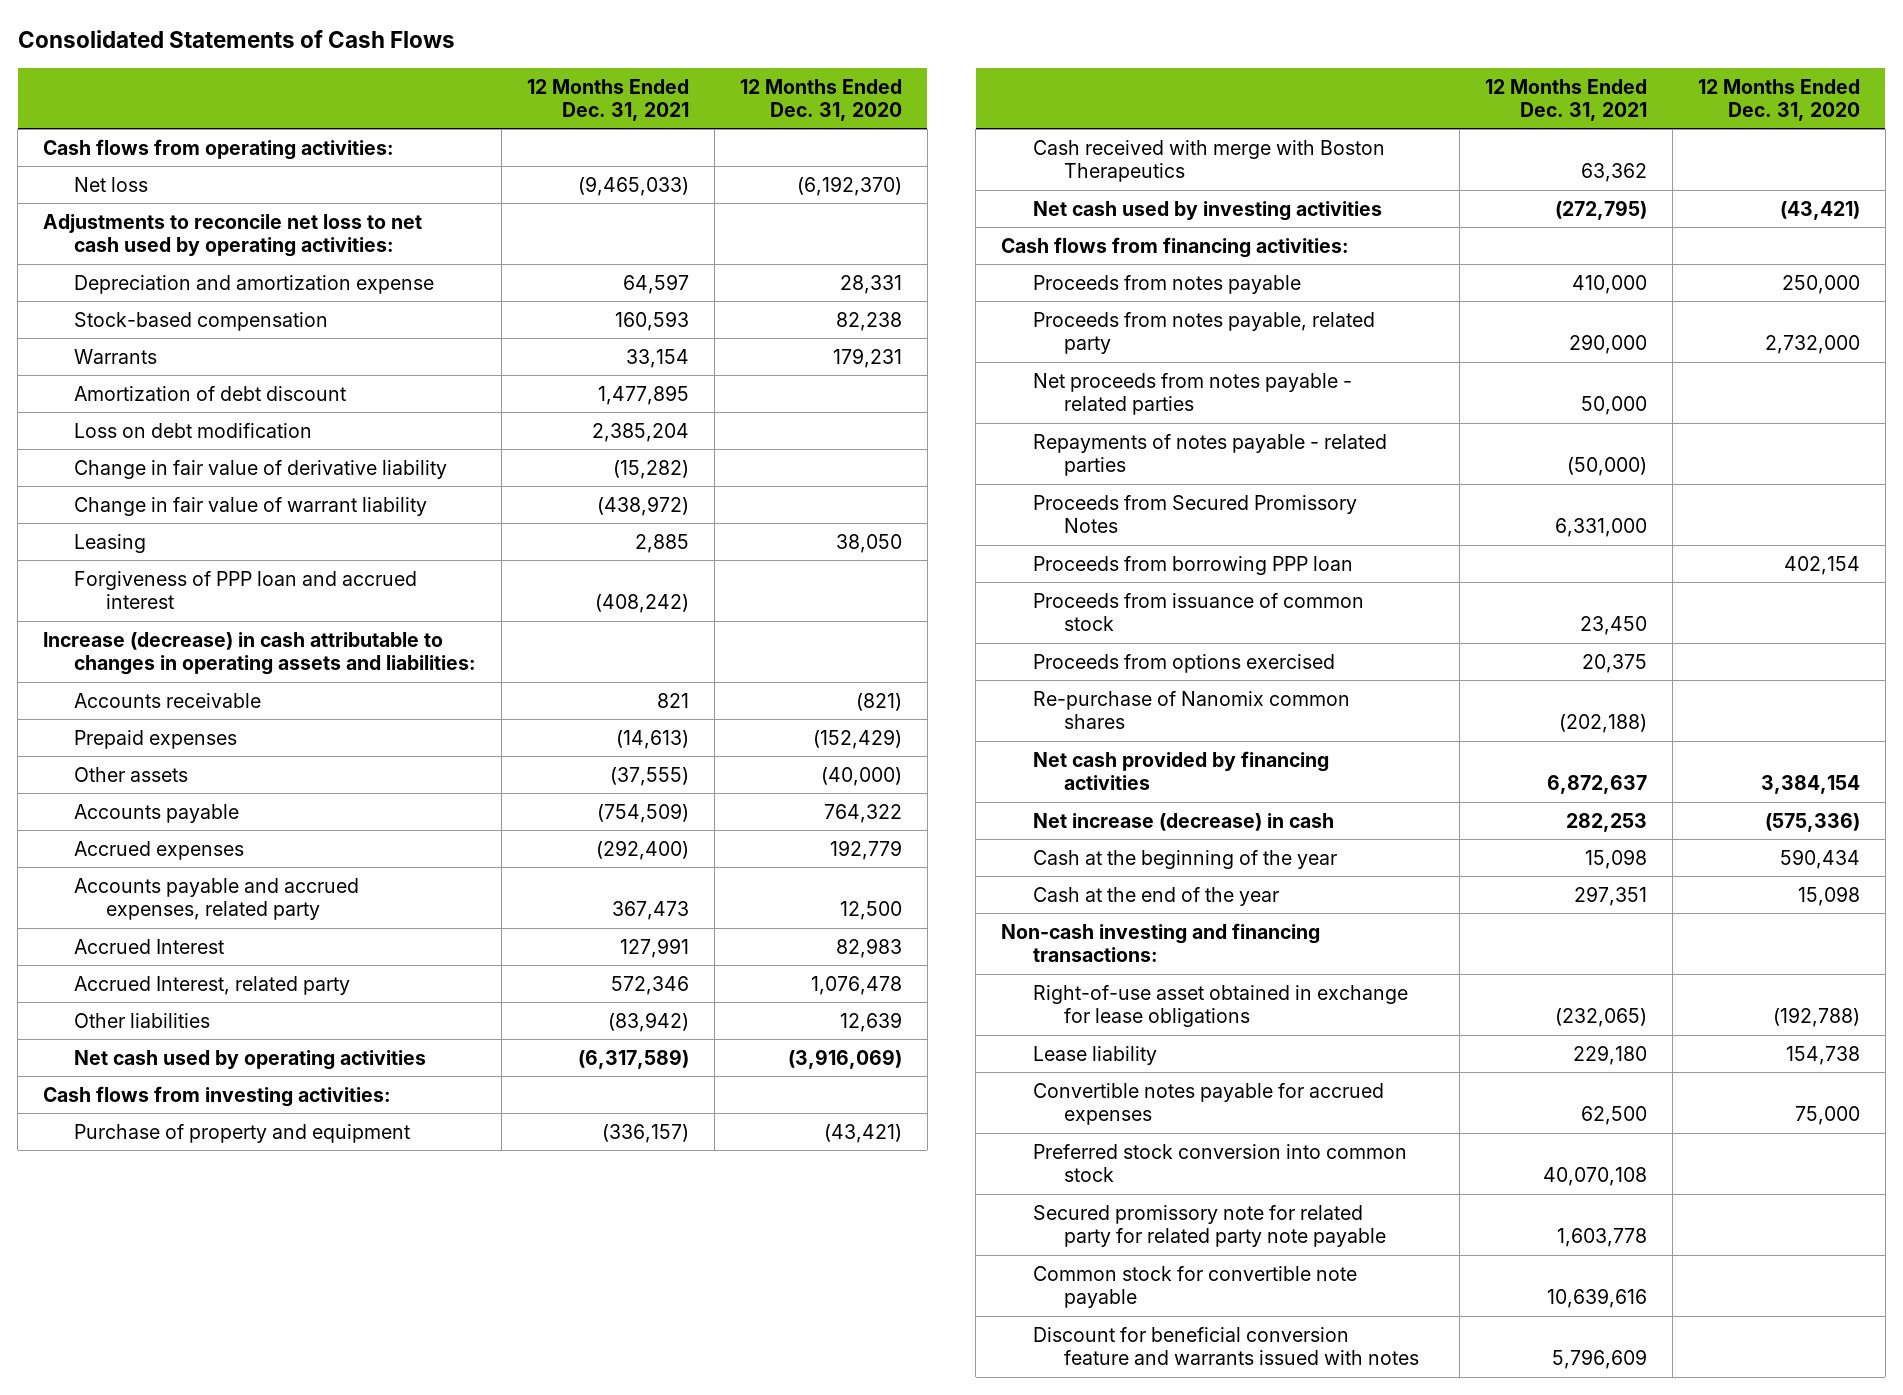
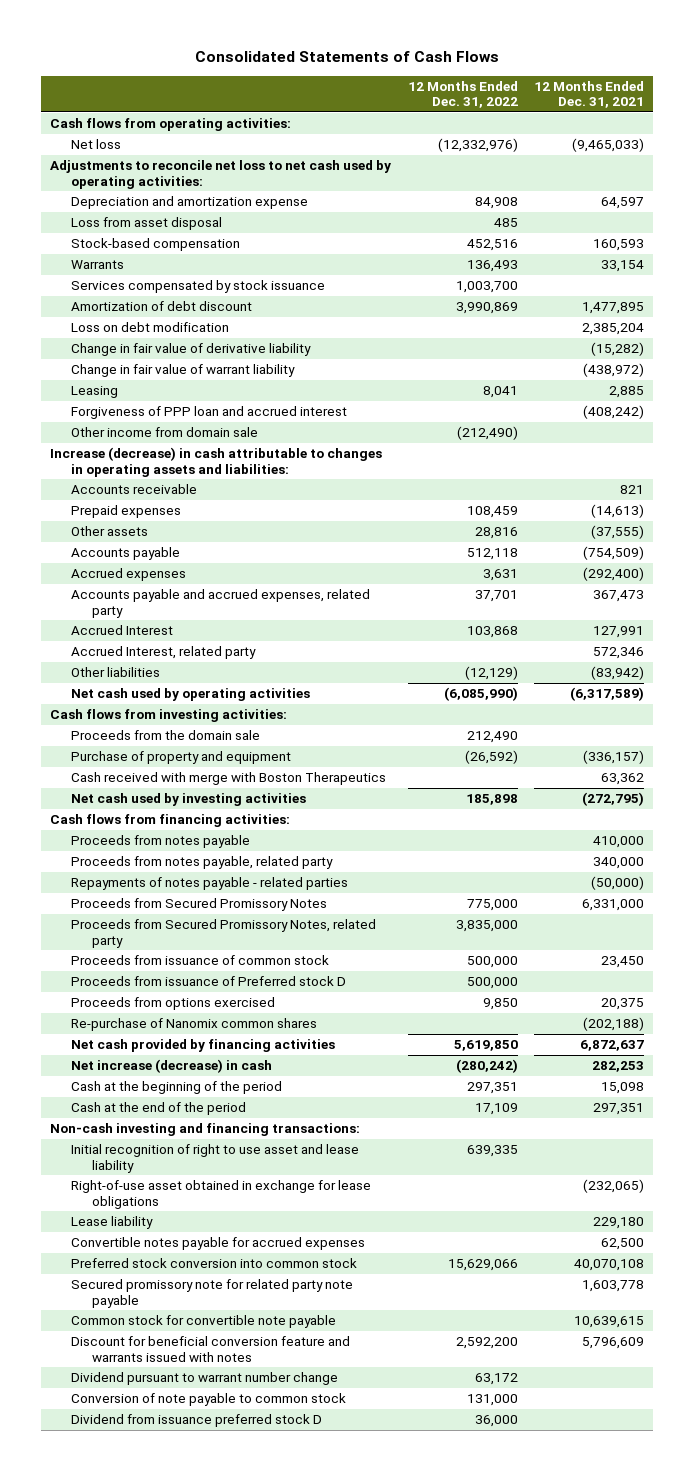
- | 12 Months Ended Dec. 31, 2021 | 12 Months Ended Dec. 31, 2020
+ | 12 Months Ended Dec. 31, 2022 | 12 Months Ended Dec. 31, 2021
+ Loss from asset disposal | 485 |
+ Services compensated by stock issuance | 1,003,700 |
+ Other income from domain sale | (212,490) |
+ Proceeds from the domain sale | 212,490 |
- Proceeds from notes payable, related party | 290,000 | 2,732,000
- Net proceeds from notes payable - related parties | 50,000 |
+ Proceeds from notes payable, related party | | 340,000
- Proceeds from borrowing PPP loan | | 402,154
+ Proceeds from Secured Promissory Notes, related party | 3,835,000 |
+ Proceeds from issuance of Preferred stock D | 500,000 |
- Cash at the beginning of the year | 15,098 | 590,434
- Cash at the end of the year | 297,351 | 15,098
+ Cash at the beginning of the period | 297,351 | 15,098
+ Cash at the end of the period | 17,109 | 297,351
+ Initial recognition of right to use asset and lease liability | 639,335 |
- Secured promissory note for related party for related party note payable | 1,603,778 |
- Common stock for convertible note payable | 10,639,616 |
+ Secured promissory note for related party note payable | | 1,603,778
+ Common stock for convertible note payable | | 10,639,615
+ Dividend pursuant to warrant number change | 63,172 |
+ Conversion of note payable to common stock | 131,000 |
+ Dividend from issuance preferred stock D | 36,000 |

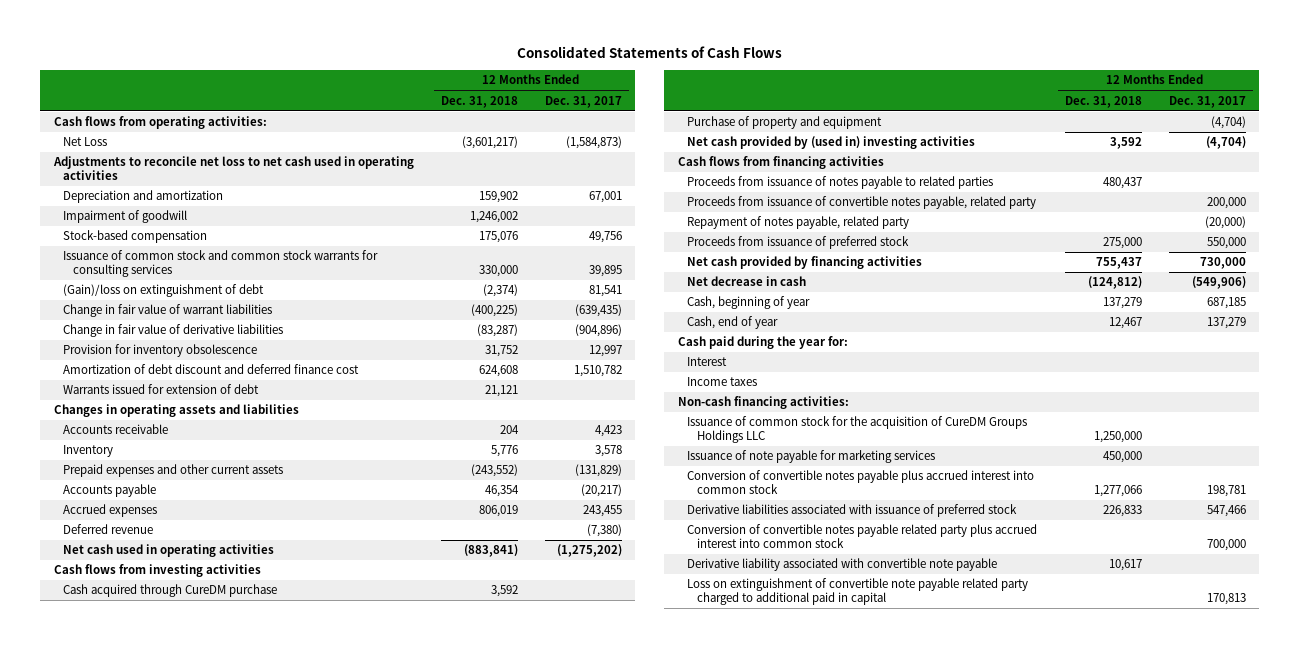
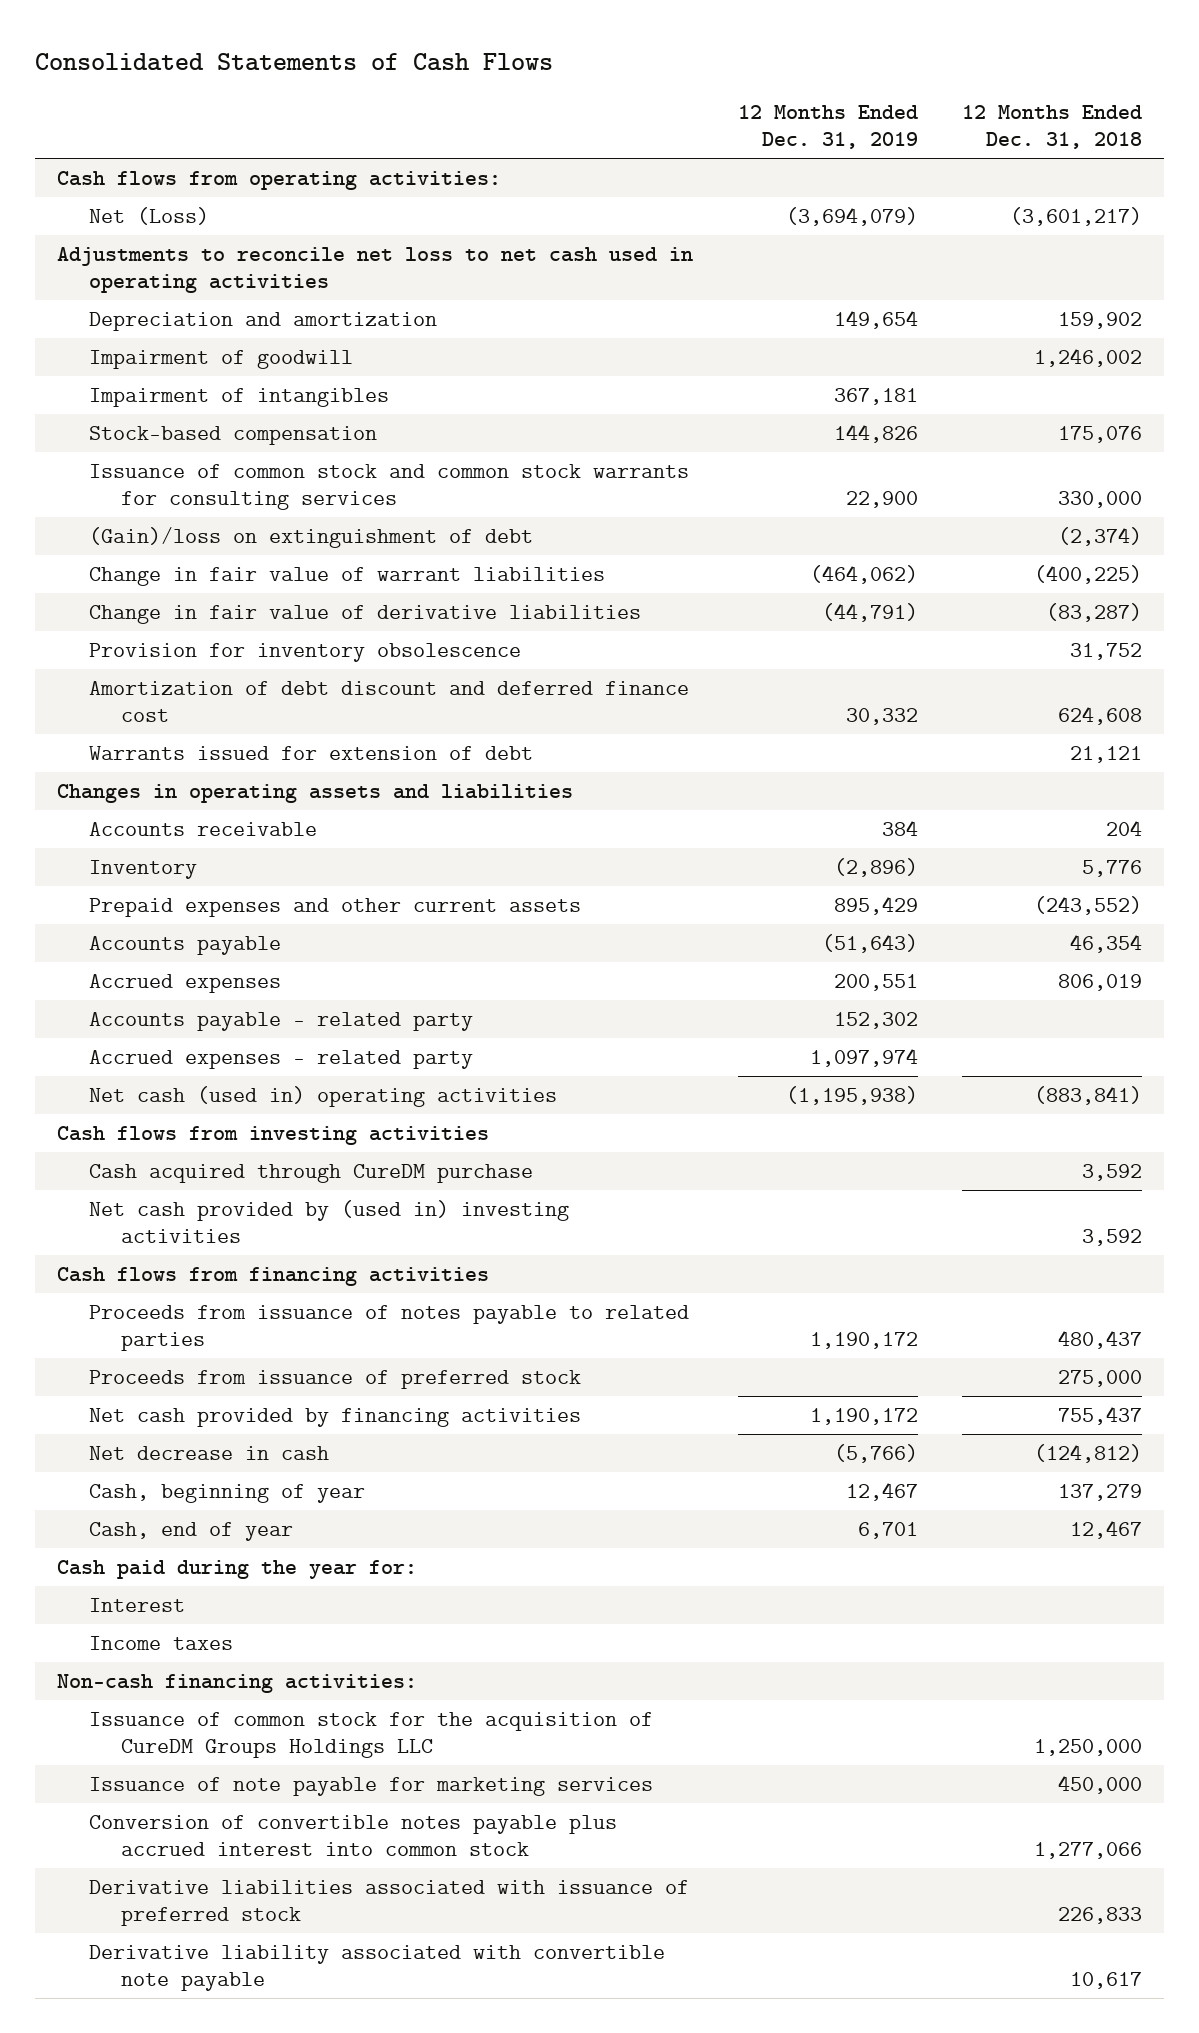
- | 12 Months Ended Dec. 31, 2018 | 12 Months Ended Dec. 31, 2017
+ | 12 Months Ended Dec. 31, 2019 | 12 Months Ended Dec. 31, 2018
- Net Loss | (3,601,217) | (1,584,873)
+ Net (Loss) | (3,694,079) | (3,601,217)
+ Impairment of intangibles | 367,181 |
- Deferred revenue | | (7,380)
- Net cash used in operating activities | (883,841) | (1,275,202)
+ Accounts payable - related party | 152,302 |
+ Accrued expenses - related party | 1,097,974 |
+ Net cash (used in) operating activities | (1,195,938) | (883,841)
- Purchase of property and equipment | | (4,704)
- Proceeds from issuance of convertible notes payable, related party | | 200,000
- Repayment of notes payable, related party | | (20,000)
- Conversion of convertible notes payable related party plus accrued interest into common stock | | 700,000
- Loss on extinguishment of convertible note payable related party charged to additional paid in capital | | 170,813

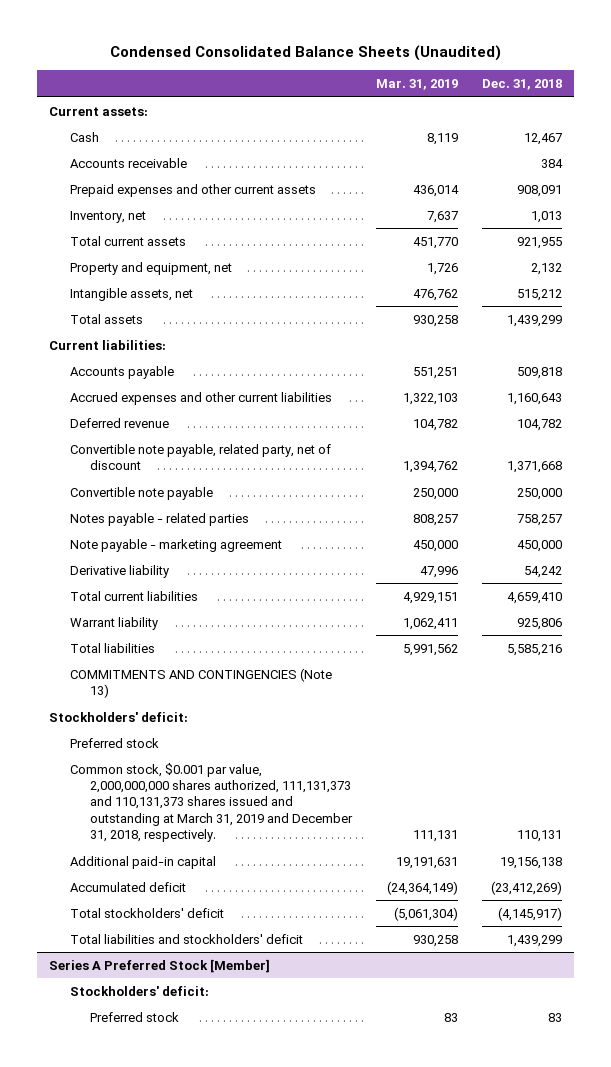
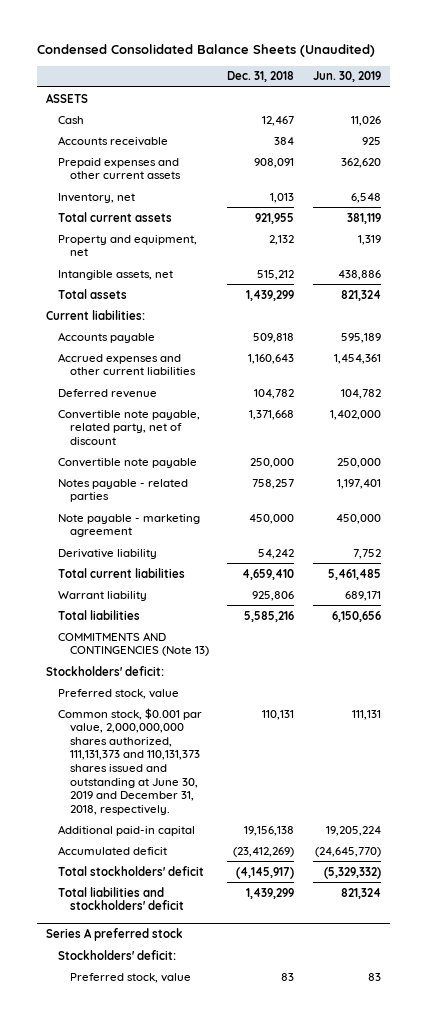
- | Mar. 31, 2019 | Dec. 31, 2018
+ | Dec. 31, 2018 | Jun. 30, 2019
- Current assets:
+ ASSETS
- Preferred stock
- Common stock, $0.001 par value, 2,000,000,000 shares authorized, 111,131,373 and 110,131,373 shares issued and outstanding at March 31, 2019 and December 31, 2018, respectively. | 111,131 | 110,131
+ Preferred stock, value
+ Common stock, $0.001 par value, 2,000,000,000 shares authorized, 111,131,373 and 110,131,373 shares issued and outstanding at June 30, 2019 and December 31, 2018, respectively. | 110,131 | 111,131
- Series A Preferred Stock [Member]
+ Series A preferred stock
- Preferred stock | 83 | 83
+ Preferred stock, value | 83 | 83

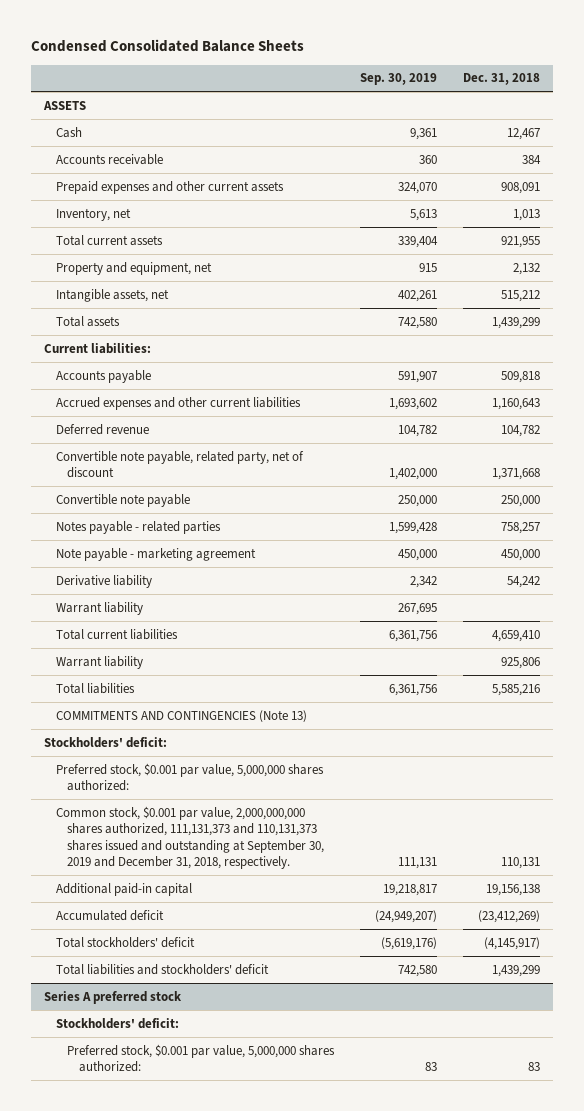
- Condensed Consolidated Balance Sheets (Unaudited)
+ Condensed Consolidated Balance Sheets
- | Dec. 31, 2018 | Jun. 30, 2019
+ | Sep. 30, 2019 | Dec. 31, 2018
+ Warrant liability | 267,695 |
- Preferred stock, value
- Common stock, $0.001 par value, 2,000,000,000 shares authorized, 111,131,373 and 110,131,373 shares issued and outstanding at June 30, 2019 and December 31, 2018, respectively. | 110,131 | 111,131
+ Preferred stock, $0.001 par value, 5,000,000 shares authorized:
+ Common stock, $0.001 par value, 2,000,000,000 shares authorized, 111,131,373 and 110,131,373 shares issued and outstanding at September 30, 2019 and December 31, 2018, respectively. | 111,131 | 110,131
@ Series A preferred stock
- Preferred stock, value | 83 | 83
+ Preferred stock, $0.001 par value, 5,000,000 shares authorized: | 83 | 83

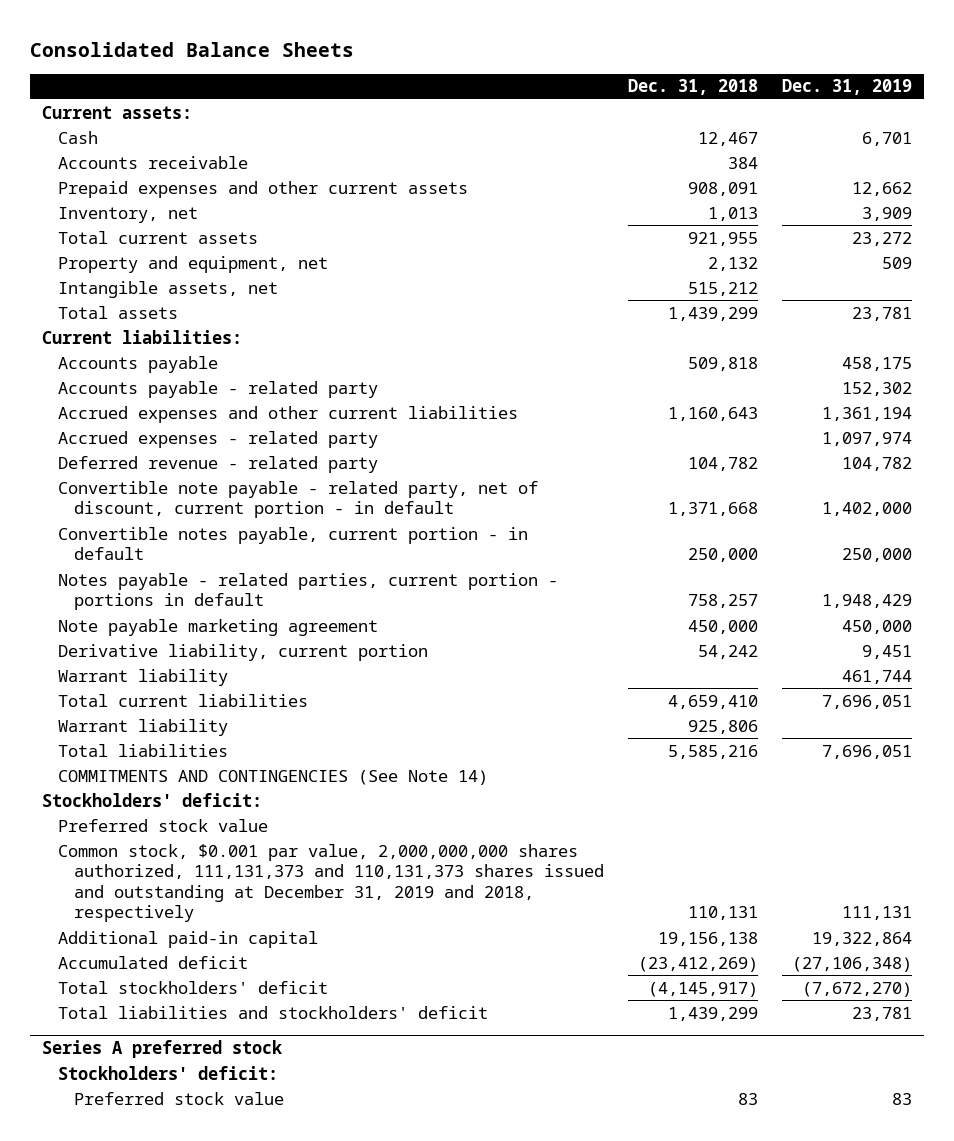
- Condensed Consolidated Balance Sheets
+ Consolidated Balance Sheets
- | Sep. 30, 2019 | Dec. 31, 2018
+ | Dec. 31, 2018 | Dec. 31, 2019
- ASSETS
+ Current assets:
+ Accounts payable - related party | | 152,302
- Deferred revenue | 104,782 | 104,782
- Convertible note payable, related party, net of discount | 1,402,000 | 1,371,668
- Convertible note payable | 250,000 | 250,000
- Notes payable - related parties | 1,599,428 | 758,257
- Note payable - marketing agreement | 450,000 | 450,000
- Derivative liability | 2,342 | 54,242
+ Accrued expenses - related party | | 1,097,974
+ Deferred revenue - related party | 104,782 | 104,782
+ Convertible note payable - related party, net of discount, current portion - in default | 1,371,668 | 1,402,000
+ Convertible notes payable, current portion - in default | 250,000 | 250,000
+ Notes payable - related parties, current portion - portions in default | 758,257 | 1,948,429
+ Note payable marketing agreement | 450,000 | 450,000
+ Derivative liability, current portion | 54,242 | 9,451
- COMMITMENTS AND CONTINGENCIES (Note 13)
+ COMMITMENTS AND CONTINGENCIES (See Note 14)
- Preferred stock, $0.001 par value, 5,000,000 shares authorized:
- Common stock, $0.001 par value, 2,000,000,000 shares authorized, 111,131,373 and 110,131,373 shares issued and outstanding at September 30, 2019 and December 31, 2018, respectively. | 111,131 | 110,131
+ Preferred stock value
+ Common stock, $0.001 par value, 2,000,000,000 shares authorized, 111,131,373 and 110,131,373 shares issued and outstanding at December 31, 2019 and 2018, respectively | 110,131 | 111,131
@ Series A preferred stock
- Preferred stock, $0.001 par value, 5,000,000 shares authorized: | 83 | 83
+ Preferred stock value | 83 | 83

